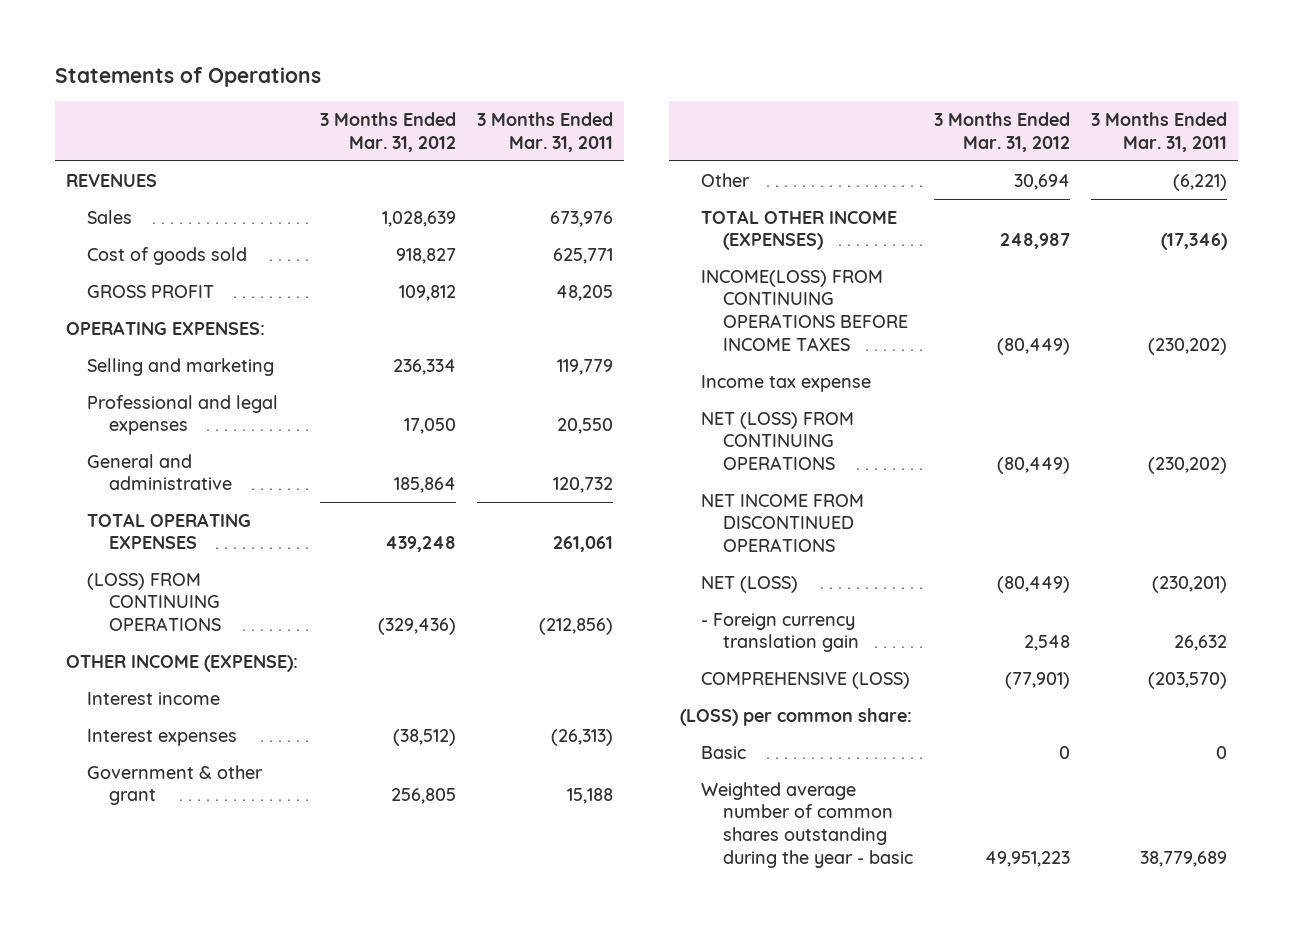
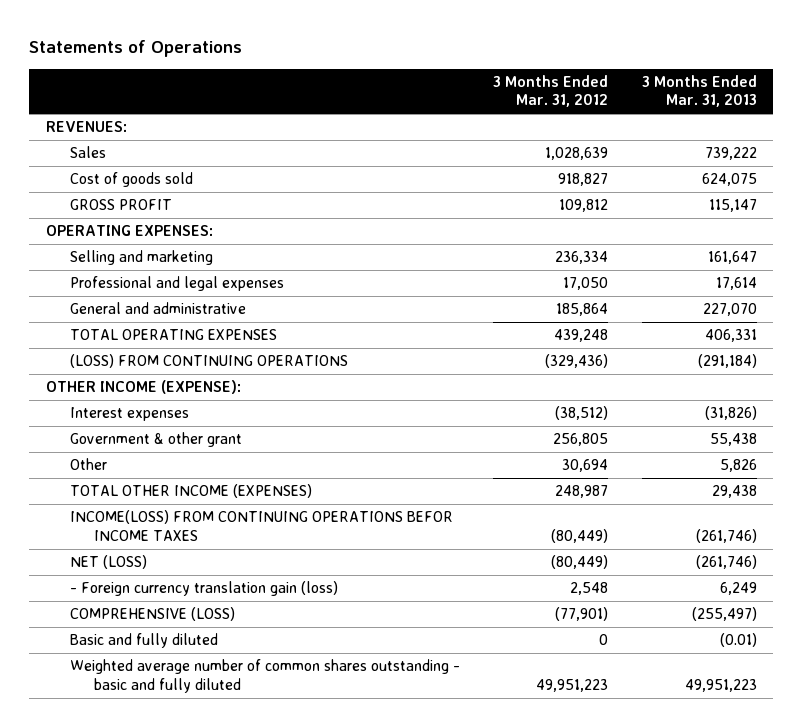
- | 3 Months Ended Mar. 31, 2012 | 3 Months Ended Mar. 31, 2011
+ | 3 Months Ended Mar. 31, 2012 | 3 Months Ended Mar. 31, 2013
- REVENUES
+ REVENUES:
- Interest income
- INCOME(LOSS) FROM CONTINUING OPERATIONS BEFORE INCOME TAXES | (80,449) | (230,202)
- Income tax expense
- NET (LOSS) FROM CONTINUING OPERATIONS | (80,449) | (230,202)
- NET INCOME FROM DISCONTINUED OPERATIONS
+ INCOME(LOSS) FROM CONTINUING OPERATIONS BEFOR INCOME TAXES | (80,449) | (261,746)
- - Foreign currency translation gain | 2,548 | 26,632
+ - Foreign currency translation gain (loss) | 2,548 | 6,249
- (LOSS) per common share:
- Basic | 0 | 0
- Weighted average number of common shares outstanding during the year - basic | 49,951,223 | 38,779,689
+ Basic and fully diluted | 0 | (0.01)
+ Weighted average number of common shares outstanding - basic and fully diluted | 49,951,223 | 49,951,223

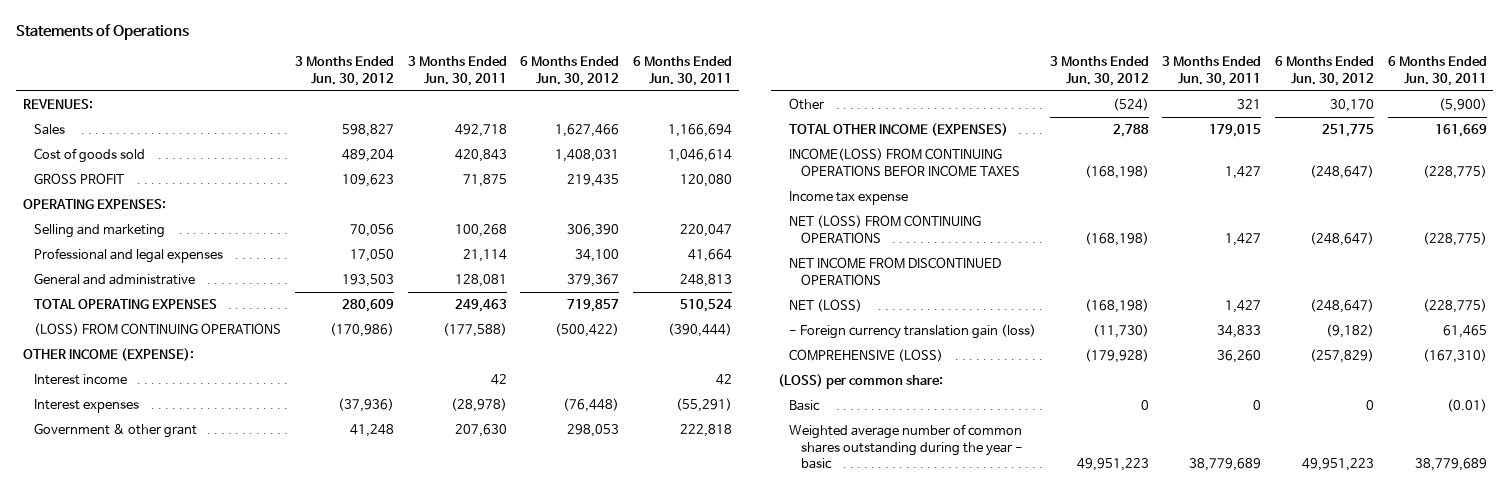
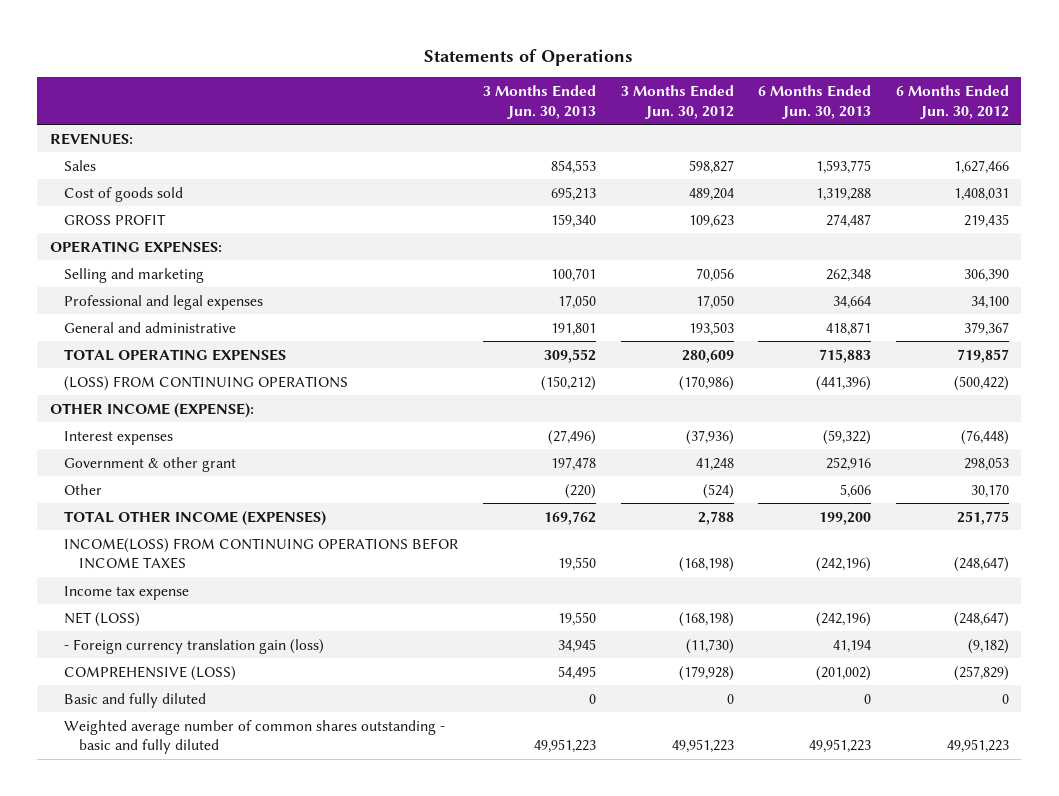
- | 3 Months Ended Jun. 30, 2012 | 3 Months Ended Jun. 30, 2011 | 6 Months Ended Jun. 30, 2012 | 6 Months Ended Jun. 30, 2011
+ | 3 Months Ended Jun. 30, 2013 | 3 Months Ended Jun. 30, 2012 | 6 Months Ended Jun. 30, 2013 | 6 Months Ended Jun. 30, 2012
- Interest income | | 42 | | 42
- NET (LOSS) FROM CONTINUING OPERATIONS | (168,198) | 1,427 | (248,647) | (228,775)
- NET INCOME FROM DISCONTINUED OPERATIONS
- (LOSS) per common share:
- Basic | 0 | 0 | 0 | (0.01)
- Weighted average number of common shares outstanding during the year - basic | 49,951,223 | 38,779,689 | 49,951,223 | 38,779,689
+ Basic and fully diluted | 0 | 0 | 0 | 0
+ Weighted average number of common shares outstanding - basic and fully diluted | 49,951,223 | 49,951,223 | 49,951,223 | 49,951,223

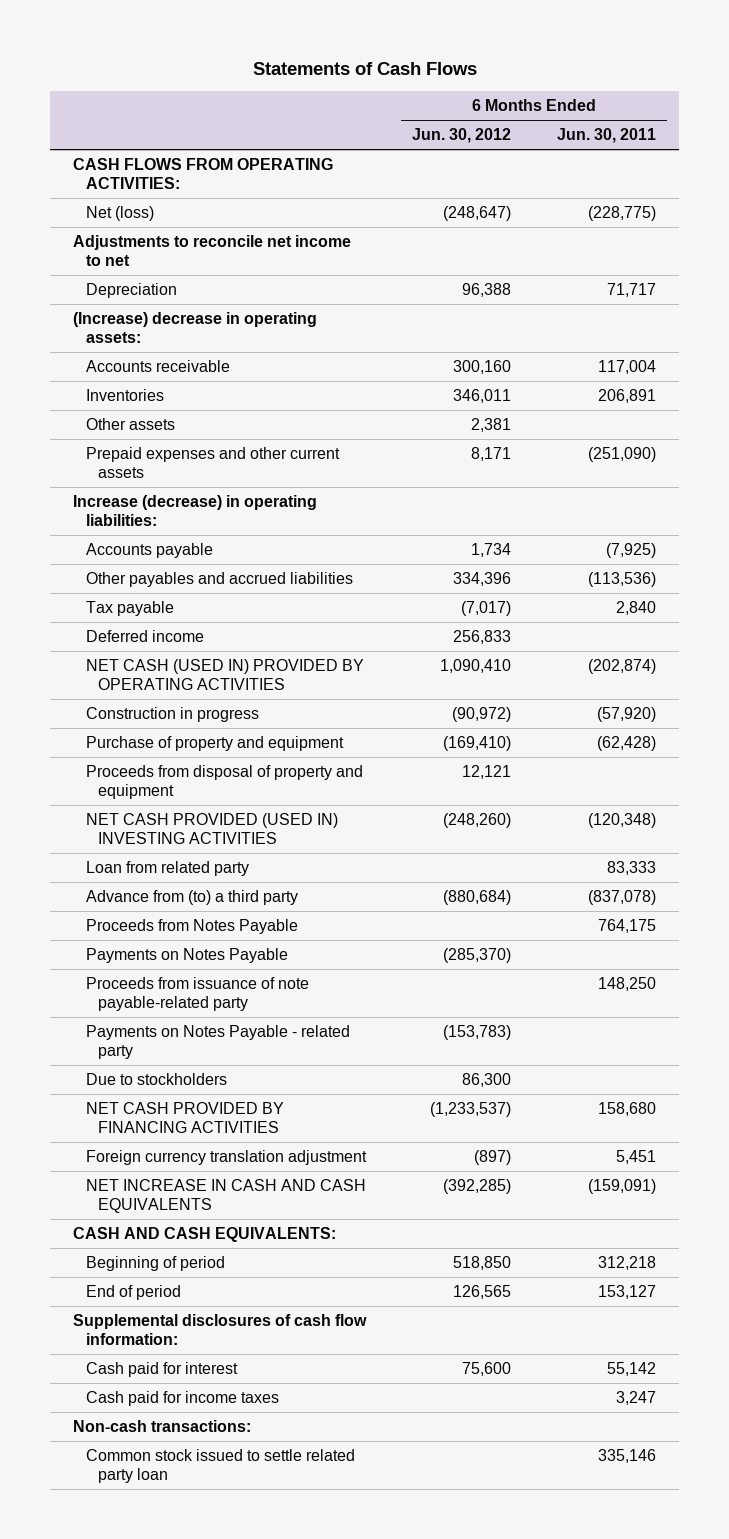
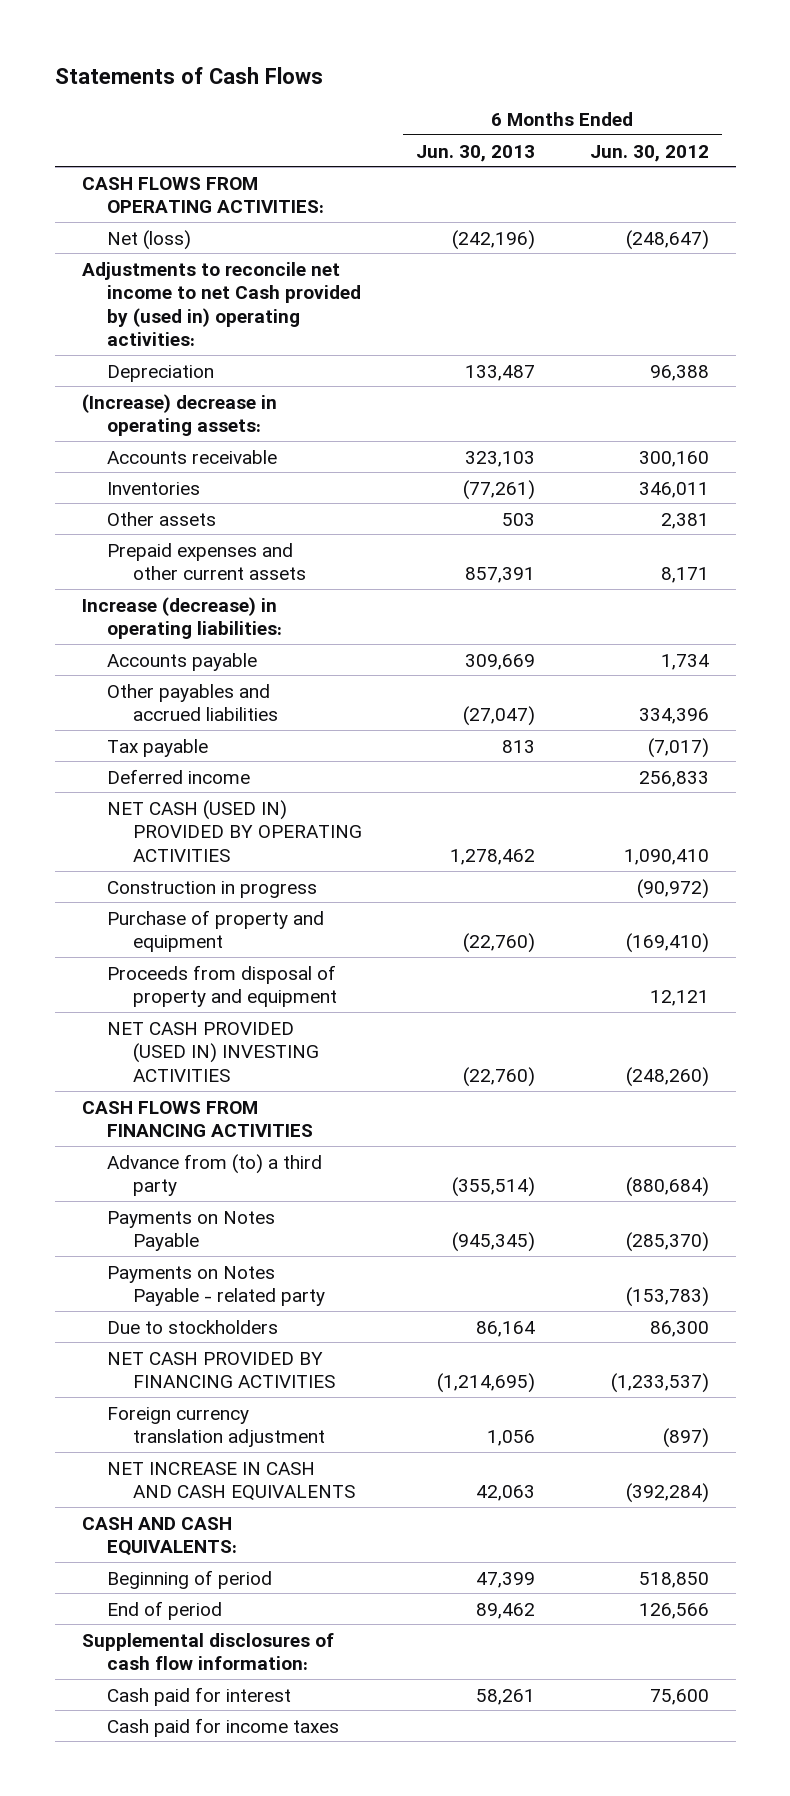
- | 6 Months Ended Jun. 30, 2012 | 6 Months Ended Jun. 30, 2011
+ | 6 Months Ended Jun. 30, 2013 | 6 Months Ended Jun. 30, 2012
- Adjustments to reconcile net income to net
+ Adjustments to reconcile net income to net Cash provided by (used in) operating activities:
- Loan from related party | | 83,333
+ CASH FLOWS FROM FINANCING ACTIVITIES
- Proceeds from Notes Payable | | 764,175
- Proceeds from issuance of note payable-related party | | 148,250
- NET INCREASE IN CASH AND CASH EQUIVALENTS | (392,285) | (159,091)
+ NET INCREASE IN CASH AND CASH EQUIVALENTS | 42,063 | (392,284)
- End of period | 126,565 | 153,127
+ End of period | 89,462 | 126,566
- Non-cash transactions:
- Common stock issued to settle related party loan | | 335,146

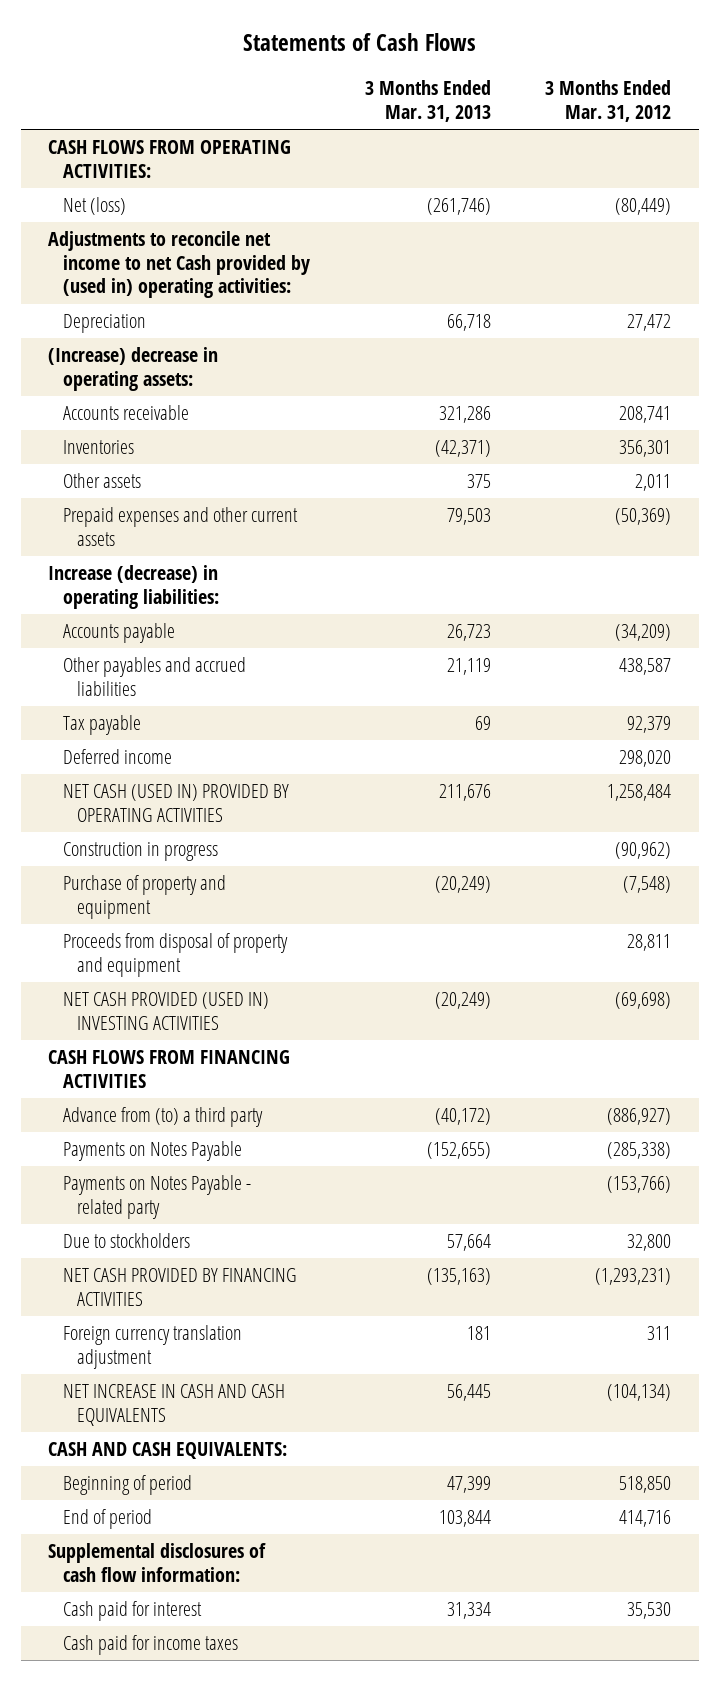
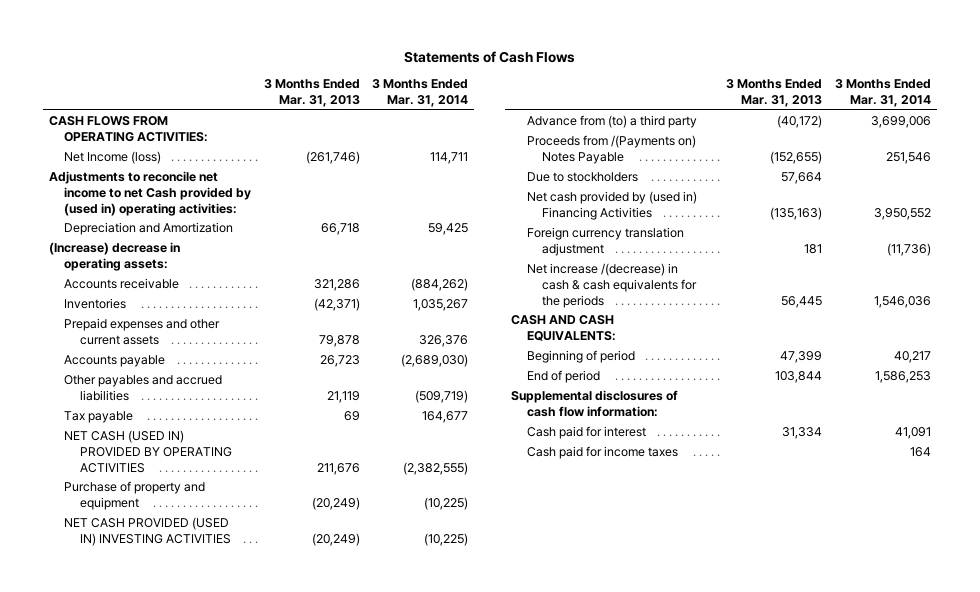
- | 3 Months Ended Mar. 31, 2013 | 3 Months Ended Mar. 31, 2012
+ | 3 Months Ended Mar. 31, 2013 | 3 Months Ended Mar. 31, 2014
- Net (loss) | (261,746) | (80,449)
+ Net Income (loss) | (261,746) | 114,711
- Depreciation | 66,718 | 27,472
+ Depreciation and Amortization | 66,718 | 59,425
- Other assets | 375 | 2,011
- Prepaid expenses and other current assets | 79,503 | (50,369)
- Increase (decrease) in operating liabilities:
+ Prepaid expenses and other current assets | 79,878 | 326,376
- Deferred income | | 298,020
- Construction in progress | | (90,962)
- Proceeds from disposal of property and equipment | | 28,811
- CASH FLOWS FROM FINANCING ACTIVITIES
- Payments on Notes Payable | (152,655) | (285,338)
- Payments on Notes Payable - related party | | (153,766)
+ Proceeds from /(Payments on) Notes Payable | (152,655) | 251,546
- NET CASH PROVIDED BY FINANCING ACTIVITIES | (135,163) | (1,293,231)
+ Net cash provided by (used in) Financing Activities | (135,163) | 3,950,552
- NET INCREASE IN CASH AND CASH EQUIVALENTS | 56,445 | (104,134)
+ Net increase /(decrease) in cash & cash equivalents for the periods | 56,445 | 1,546,036

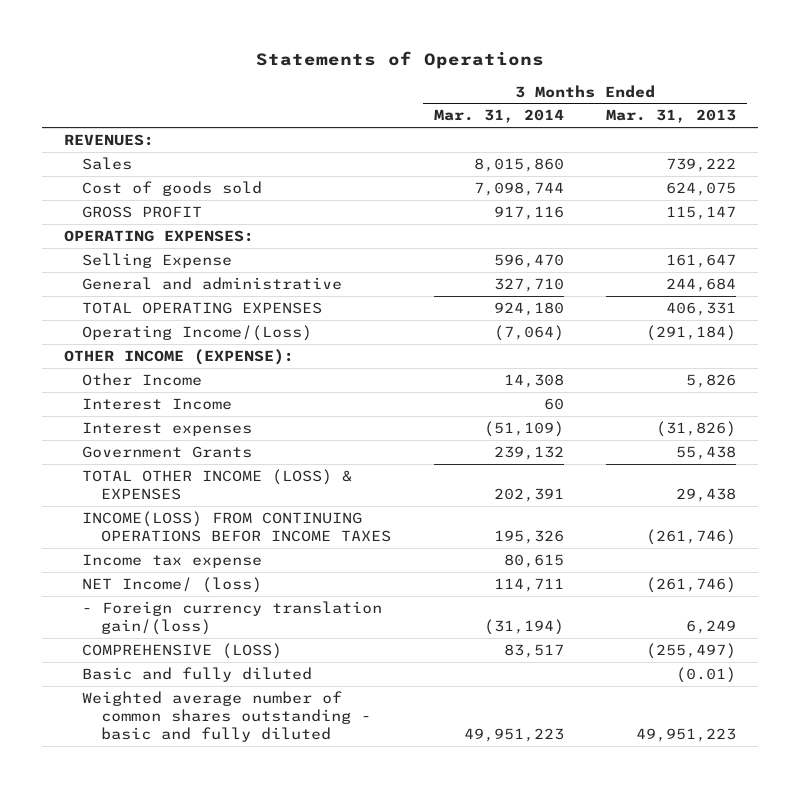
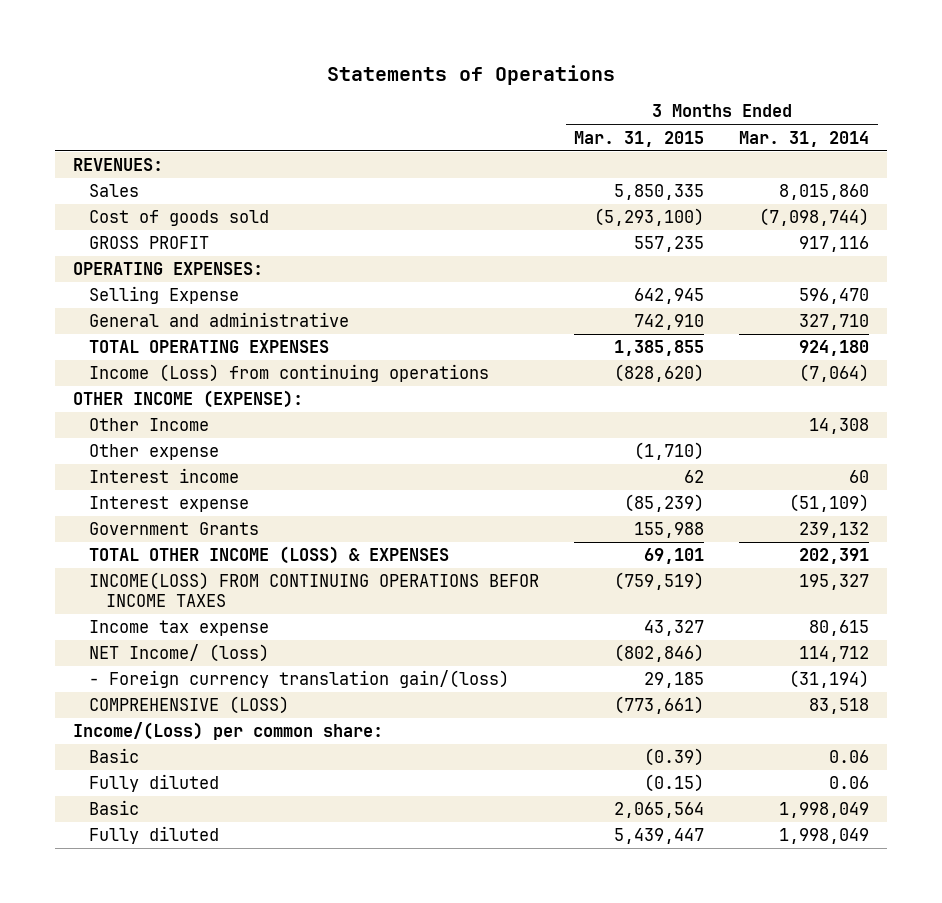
- | 3 Months Ended Mar. 31, 2014 | 3 Months Ended Mar. 31, 2013
+ | 3 Months Ended Mar. 31, 2015 | 3 Months Ended Mar. 31, 2014
- Cost of goods sold | 7,098,744 | 624,075
+ Cost of goods sold | (5,293,100) | (7,098,744)
- Operating Income/(Loss) | (7,064) | (291,184)
+ Income (Loss) from continuing operations | (828,620) | (7,064)
- Interest Income | 60 |
- Interest expenses | (51,109) | (31,826)
+ Other expense | (1,710) |
+ Interest income | 62 | 60
+ Interest expense | (85,239) | (51,109)
- INCOME(LOSS) FROM CONTINUING OPERATIONS BEFOR INCOME TAXES | 195,326 | (261,746)
+ INCOME(LOSS) FROM CONTINUING OPERATIONS BEFOR INCOME TAXES | (759,519) | 195,327
- NET Income/ (loss) | 114,711 | (261,746)
+ NET Income/ (loss) | (802,846) | 114,712
- COMPREHENSIVE (LOSS) | 83,517 | (255,497)
- Basic and fully diluted | | (0.01)
- Weighted average number of common shares outstanding - basic and fully diluted | 49,951,223 | 49,951,223
+ COMPREHENSIVE (LOSS) | (773,661) | 83,518
+ Income/(Loss) per common share:
+ Basic | (0.39) | 0.06
+ Fully diluted | (0.15) | 0.06
+ Basic | 2,065,564 | 1,998,049
+ Fully diluted | 5,439,447 | 1,998,049

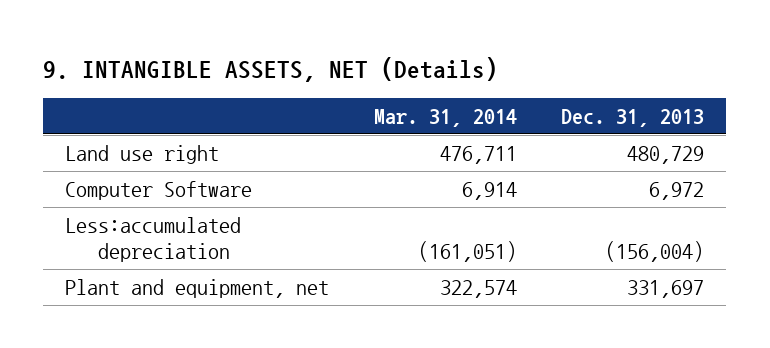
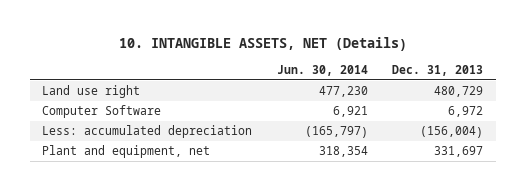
- 9. INTANGIBLE ASSETS, NET (Details)
+ 10. INTANGIBLE ASSETS, NET (Details)
- | Mar. 31, 2014 | Dec. 31, 2013
+ | Jun. 30, 2014 | Dec. 31, 2013
- Less:accumulated depreciation | (161,051) | (156,004)
+ Less: accumulated depreciation | (165,797) | (156,004)

